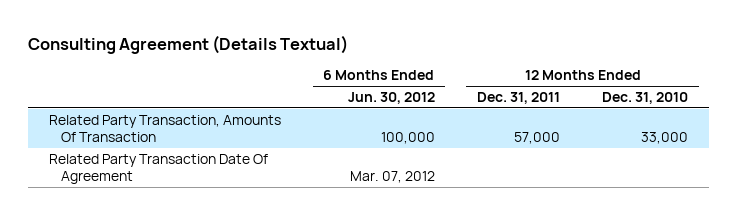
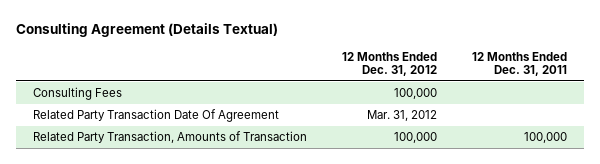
- | 6 Months Ended Jun. 30, 2012 | 12 Months Ended Dec. 31, 2011 | 12 Months Ended Dec. 31, 2010
+ | 12 Months Ended Dec. 31, 2012 | 12 Months Ended Dec. 31, 2011
- Related Party Transaction, Amounts Of Transaction | 100,000 | 57,000 | 33,000
+ Consulting Fees | 100,000 |
+ Related Party Transaction, Amounts of Transaction | 100,000 | 100,000

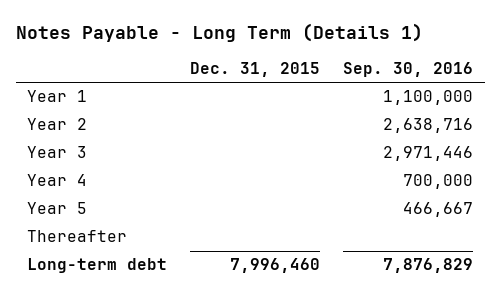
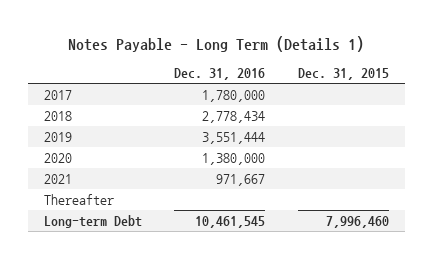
- | Dec. 31, 2015 | Sep. 30, 2016
+ | Dec. 31, 2016 | Dec. 31, 2015
- Year 1 | | 1,100,000
- Year 2 | | 2,638,716
- Year 3 | | 2,971,446
- Year 4 | | 700,000
- Year 5 | | 466,667
+ 2017 | 1,780,000 |
+ 2018 | 2,778,434 |
+ 2019 | 3,551,444 |
+ 2020 | 1,380,000 |
+ 2021 | 971,667 |
- Long-term debt | 7,996,460 | 7,876,829
+ Long-term Debt | 10,461,545 | 7,996,460

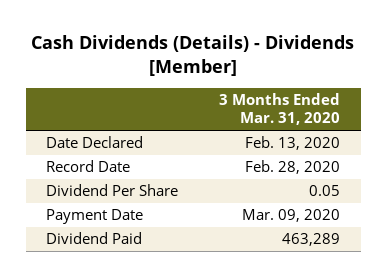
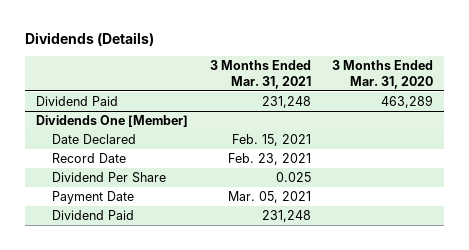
- Cash Dividends (Details) - Dividends [Member]
+ Dividends (Details)
- | 3 Months Ended Mar. 31, 2020
+ | 3 Months Ended Mar. 31, 2021 | 3 Months Ended Mar. 31, 2020
- Date Declared | Feb. 13, 2020
- Record Date | Feb. 28, 2020
- Dividend Per Share | 0.05
- Payment Date | Mar. 09, 2020
+ Dividends One [Member]
+ Date Declared | Feb. 15, 2021 |
+ Record Date | Feb. 23, 2021 |
+ Dividend Per Share | 0.025 |
+ Payment Date | Mar. 05, 2021 |
+ Dividend Paid | 231,248 |

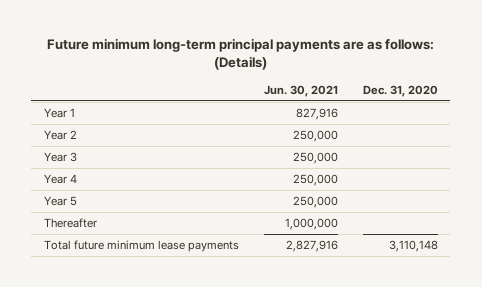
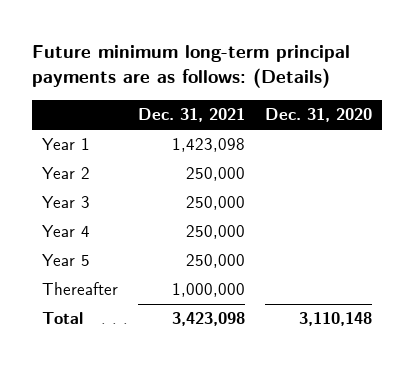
- | Jun. 30, 2021 | Dec. 31, 2020
+ | Dec. 31, 2021 | Dec. 31, 2020
- Total future minimum lease payments | 2,827,916 | 3,110,148
+ Total | 3,423,098 | 3,110,148

